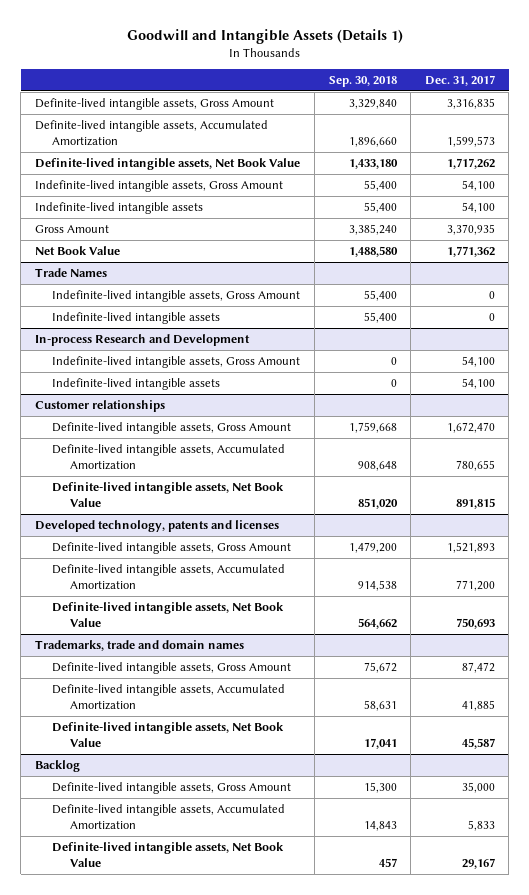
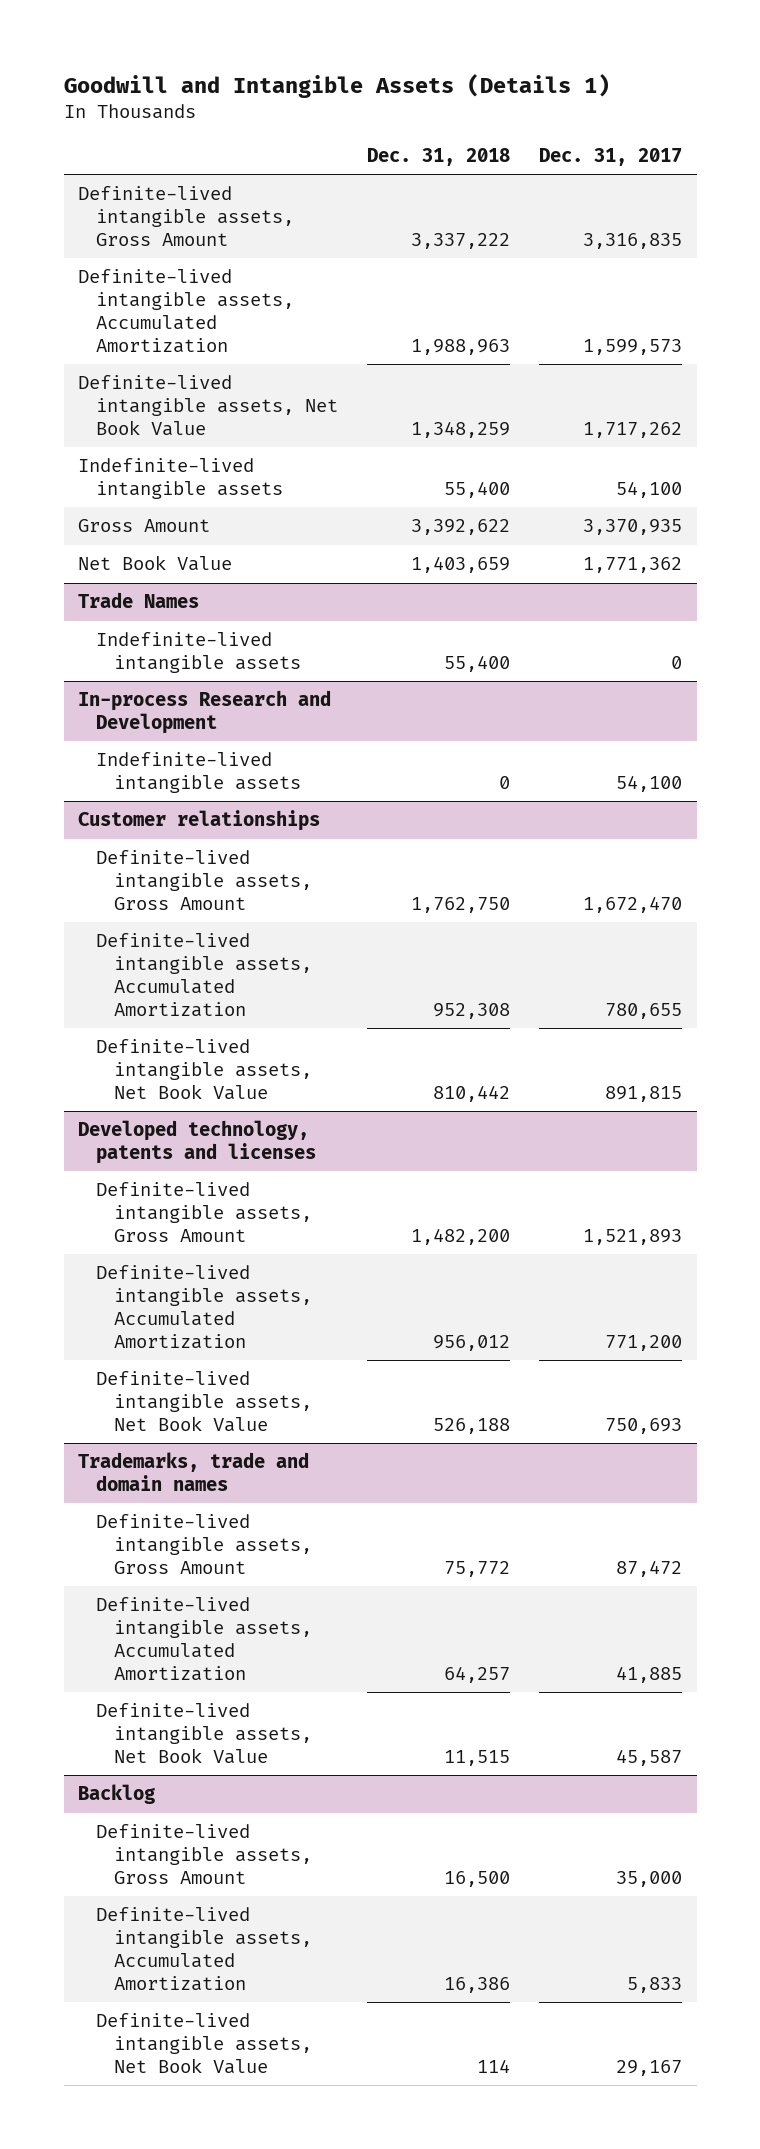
- | Sep. 30, 2018 | Dec. 31, 2017
+ | Dec. 31, 2018 | Dec. 31, 2017
- Indefinite-lived intangible assets, Gross Amount | 55,400 | 54,100
@ Trade Names
- Indefinite-lived intangible assets, Gross Amount | 55,400 | 0
@ In-process Research and Development
- Indefinite-lived intangible assets, Gross Amount | 0 | 54,100

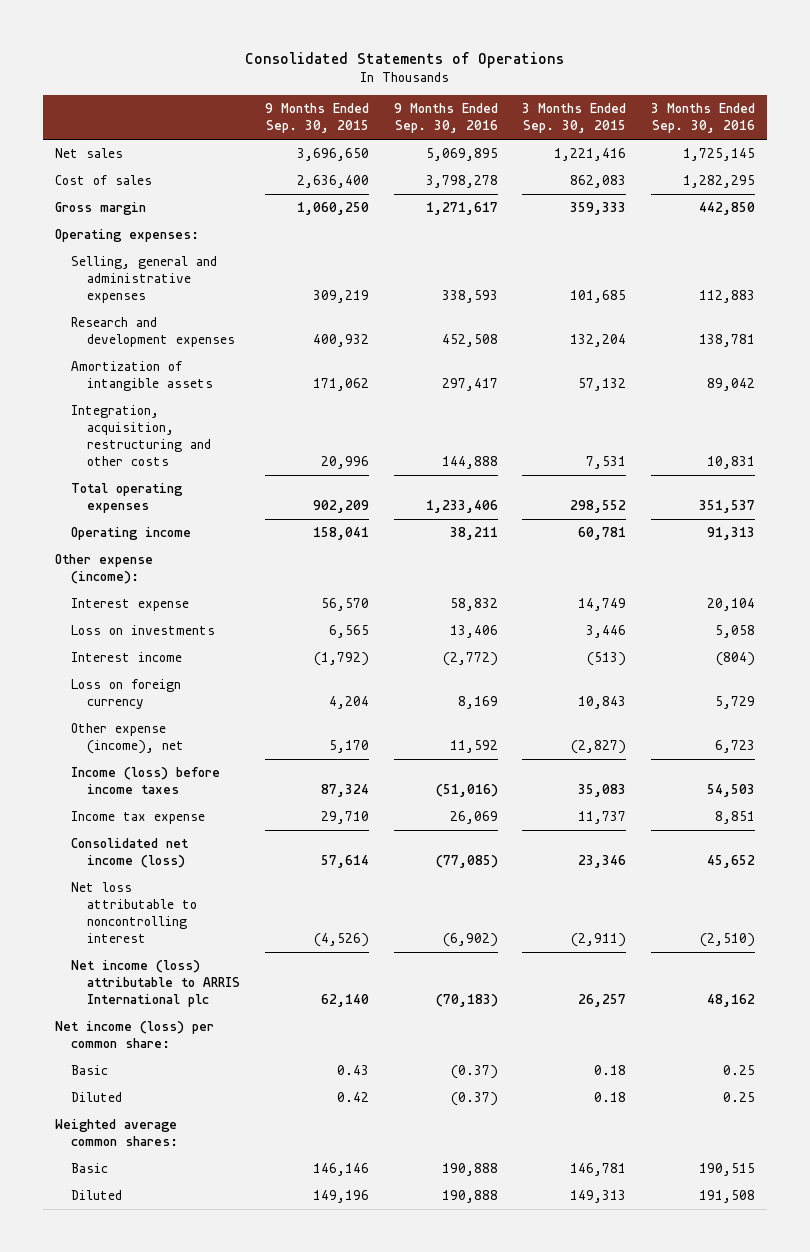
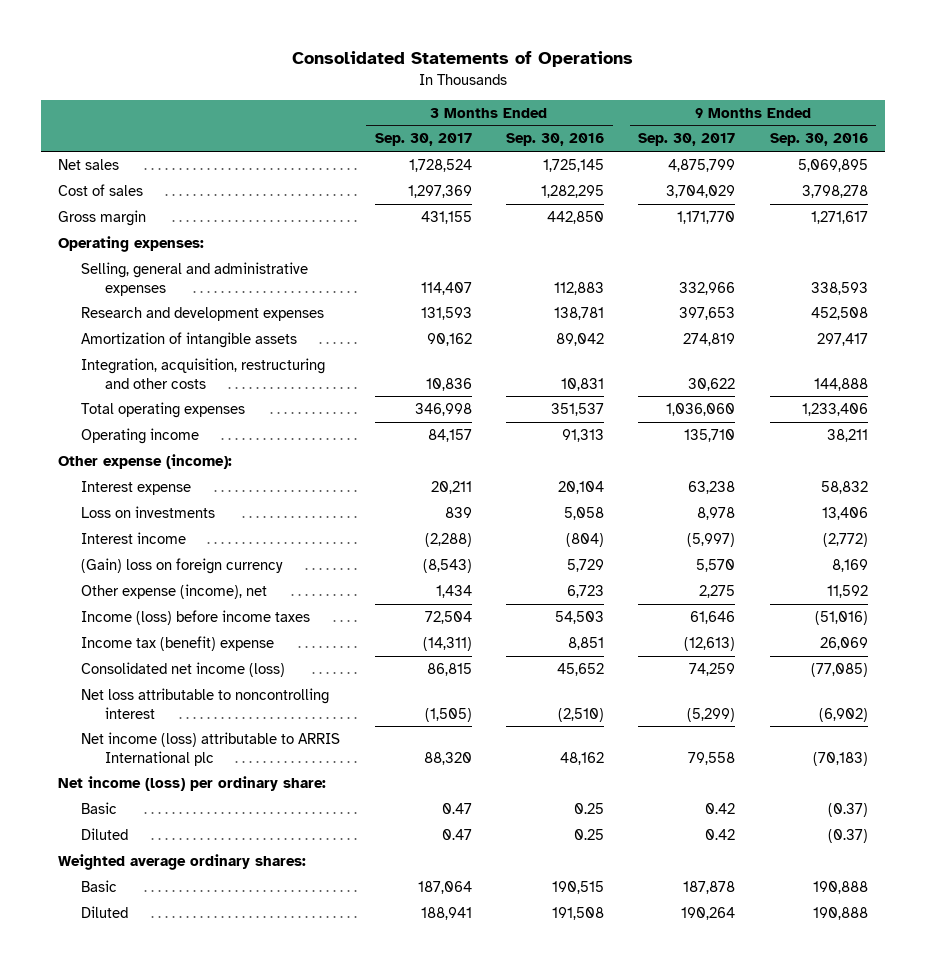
- | 9 Months Ended Sep. 30, 2015 | 9 Months Ended Sep. 30, 2016 | 3 Months Ended Sep. 30, 2015 | 3 Months Ended Sep. 30, 2016
+ | 3 Months Ended Sep. 30, 2017 | 3 Months Ended Sep. 30, 2016 | 9 Months Ended Sep. 30, 2017 | 9 Months Ended Sep. 30, 2016
- Loss on foreign currency | 4,204 | 8,169 | 10,843 | 5,729
+ (Gain) loss on foreign currency | (8,543) | 5,729 | 5,570 | 8,169
- Income tax expense | 29,710 | 26,069 | 11,737 | 8,851
+ Income tax (benefit) expense | (14,311) | 8,851 | (12,613) | 26,069
- Net income (loss) per common share:
+ Net income (loss) per ordinary share:
- Weighted average common shares:
+ Weighted average ordinary shares:

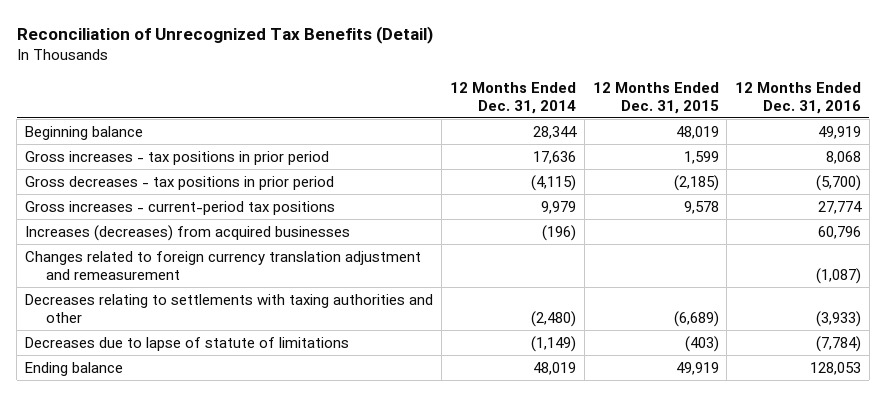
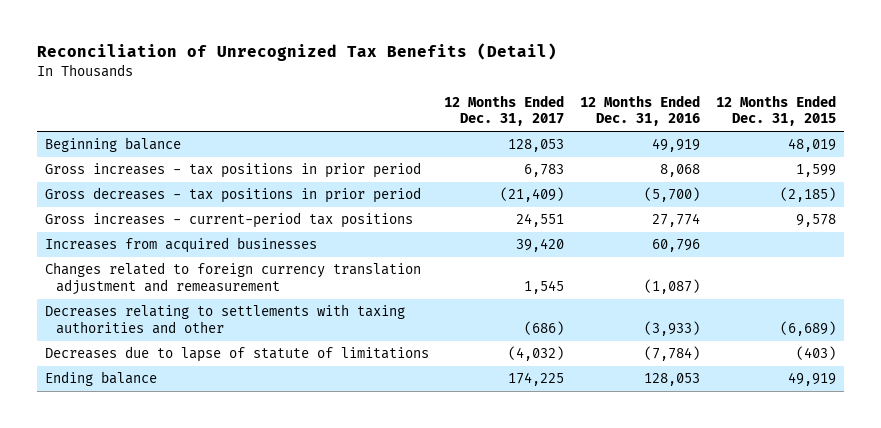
- | 12 Months Ended Dec. 31, 2014 | 12 Months Ended Dec. 31, 2015 | 12 Months Ended Dec. 31, 2016
+ | 12 Months Ended Dec. 31, 2017 | 12 Months Ended Dec. 31, 2016 | 12 Months Ended Dec. 31, 2015
- Increases (decreases) from acquired businesses | (196) | | 60,796
+ Increases from acquired businesses | 39,420 | 60,796 |

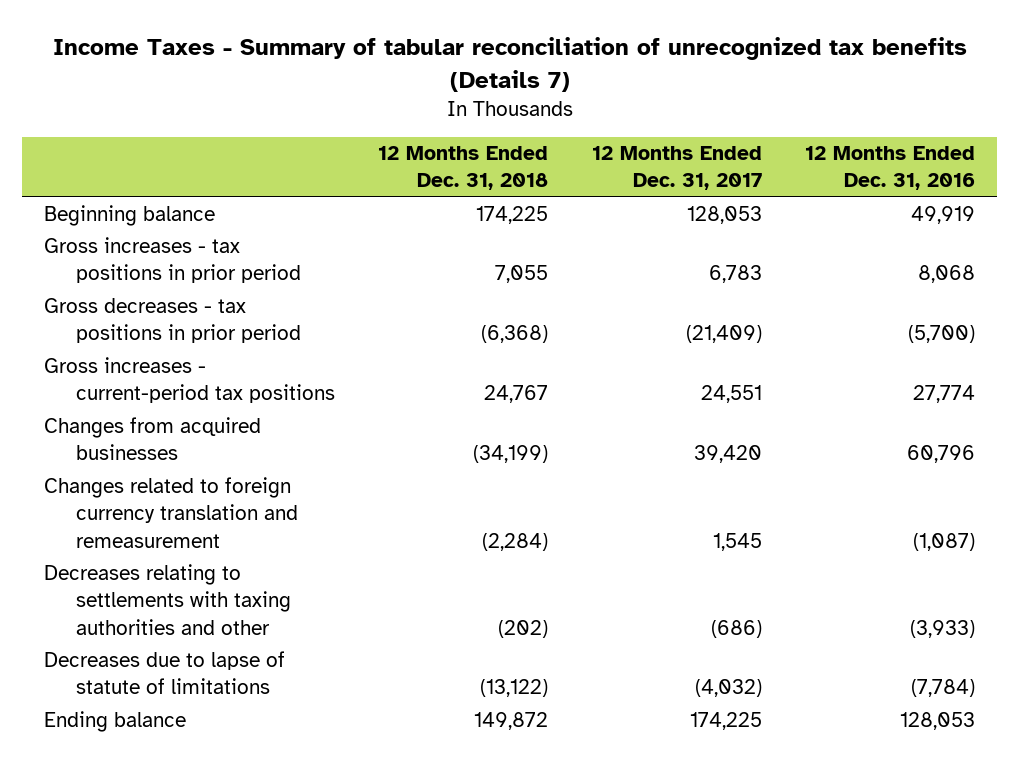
- Reconciliation of Unrecognized Tax Benefits (Detail)
+ Income Taxes - Summary of tabular reconciliation of unrecognized tax benefits (Details 7)
- | 12 Months Ended Dec. 31, 2017 | 12 Months Ended Dec. 31, 2016 | 12 Months Ended Dec. 31, 2015
+ | 12 Months Ended Dec. 31, 2018 | 12 Months Ended Dec. 31, 2017 | 12 Months Ended Dec. 31, 2016
- Increases from acquired businesses | 39,420 | 60,796 |
- Changes related to foreign currency translation adjustment and remeasurement | 1,545 | (1,087) |
+ Changes from acquired businesses | (34,199) | 39,420 | 60,796
+ Changes related to foreign currency translation and remeasurement | (2,284) | 1,545 | (1,087)

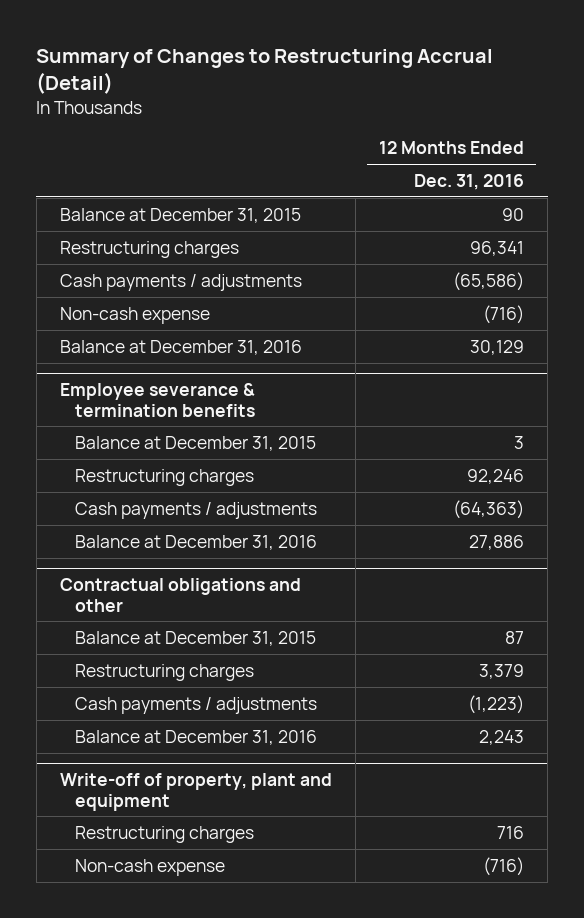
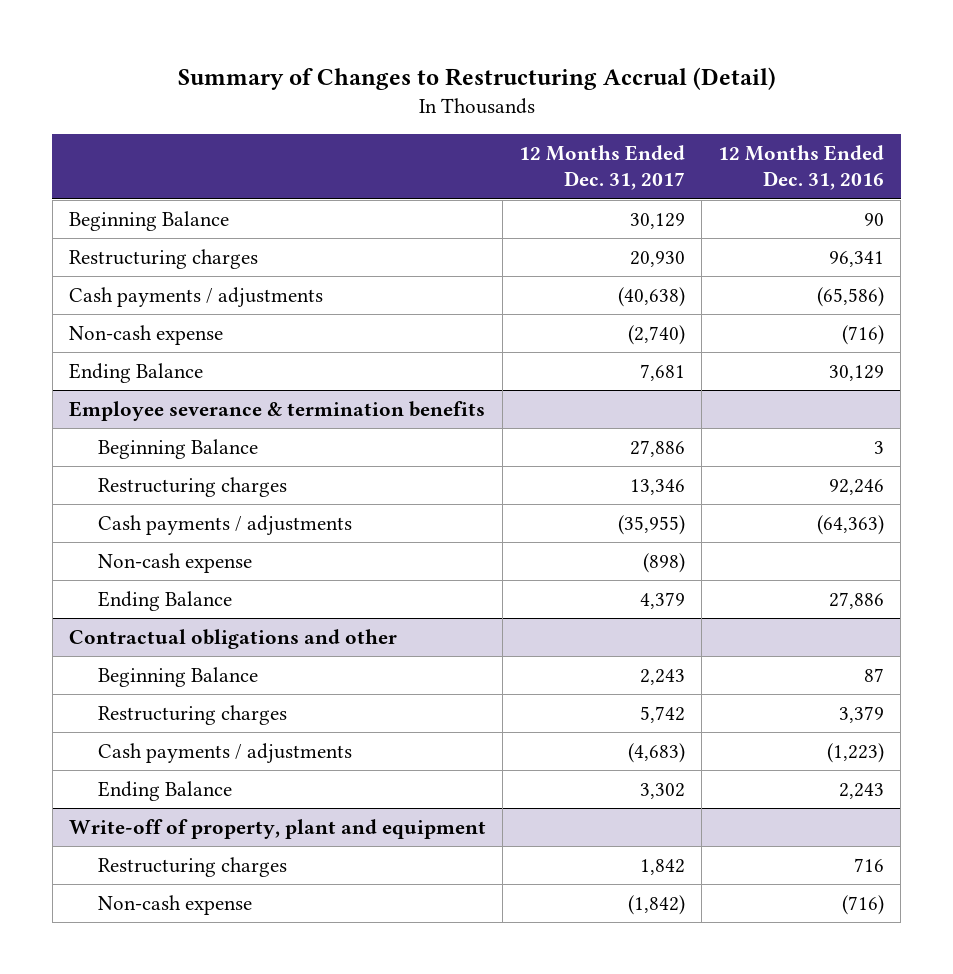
- | 12 Months Ended Dec. 31, 2016
+ | 12 Months Ended Dec. 31, 2017 | 12 Months Ended Dec. 31, 2016
- Balance at December 31, 2015 | 90
+ Beginning Balance | 30,129 | 90
- Balance at December 31, 2016 | 30,129
+ Ending Balance | 7,681 | 30,129
@ Employee severance & termination benefits
- Balance at December 31, 2015 | 3
+ Beginning Balance | 27,886 | 3
- Balance at December 31, 2016 | 27,886
+ Non-cash expense | (898) |
+ Ending Balance | 4,379 | 27,886
@ Contractual obligations and other
- Balance at December 31, 2015 | 87
+ Beginning Balance | 2,243 | 87
- Balance at December 31, 2016 | 2,243
+ Ending Balance | 3,302 | 2,243

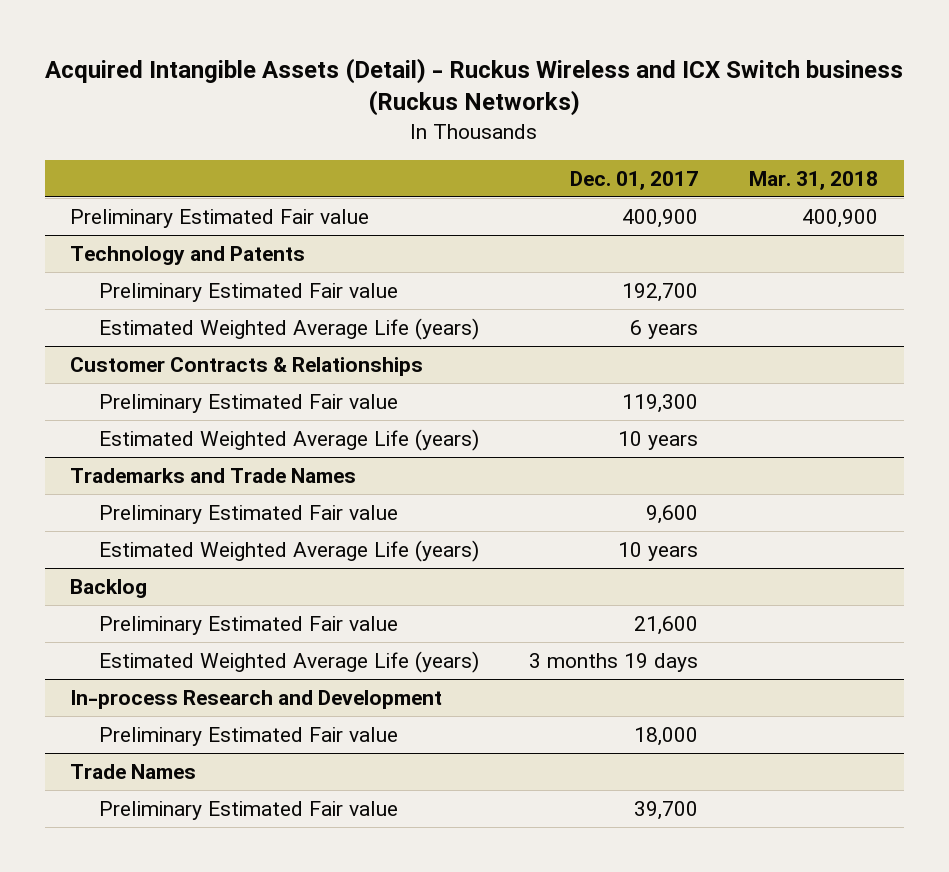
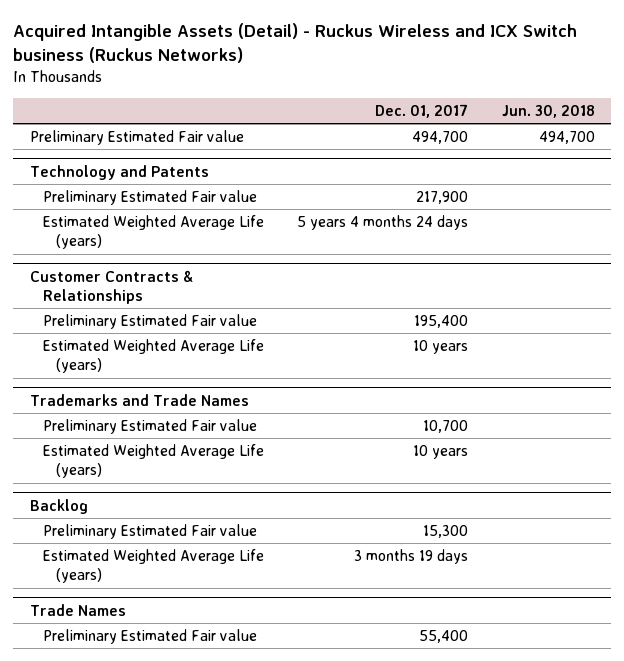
- | Dec. 01, 2017 | Mar. 31, 2018
+ | Dec. 01, 2017 | Jun. 30, 2018
- Preliminary Estimated Fair value | 400,900 | 400,900
+ Preliminary Estimated Fair value | 494,700 | 494,700
@ Technology and Patents
- Preliminary Estimated Fair value | 192,700 |
- Estimated Weighted Average Life (years) | 6 years |
+ Preliminary Estimated Fair value | 217,900 |
+ Estimated Weighted Average Life (years) | 5 years 4 months 24 days |
@ Customer Contracts & Relationships
- Preliminary Estimated Fair value | 119,300 |
+ Preliminary Estimated Fair value | 195,400 |
@ Trademarks and Trade Names
- Preliminary Estimated Fair value | 9,600 |
+ Preliminary Estimated Fair value | 10,700 |
@ Backlog
- Preliminary Estimated Fair value | 21,600 |
+ Preliminary Estimated Fair value | 15,300 |
- In-process Research and Development
- Preliminary Estimated Fair value | 18,000 |
@ Trade Names
- Preliminary Estimated Fair value | 39,700 |
+ Preliminary Estimated Fair value | 55,400 |

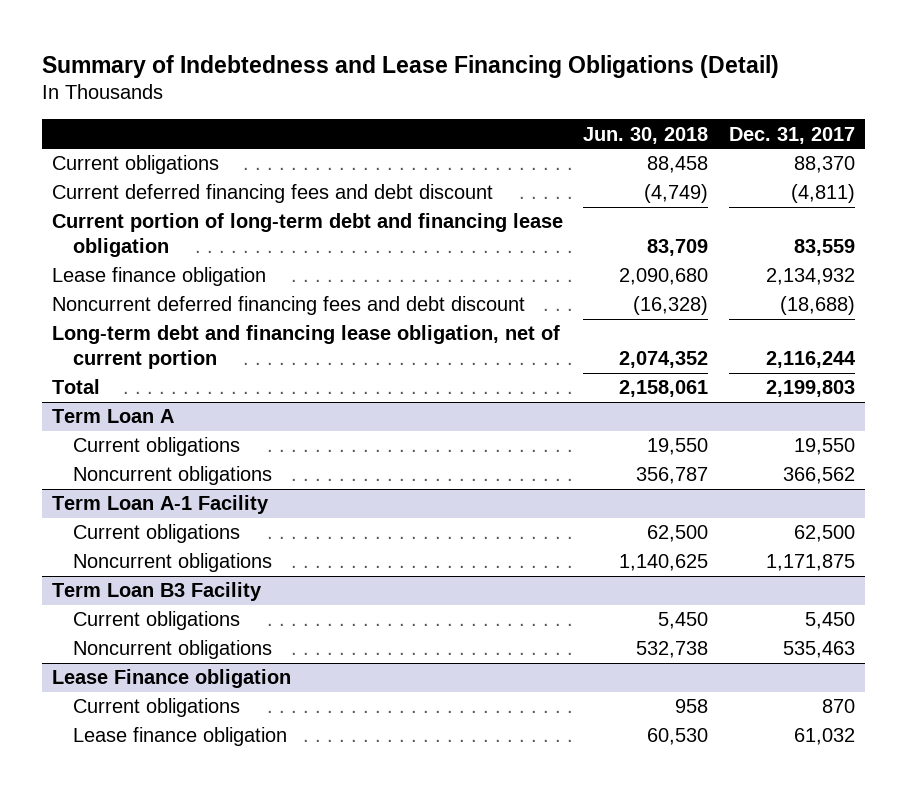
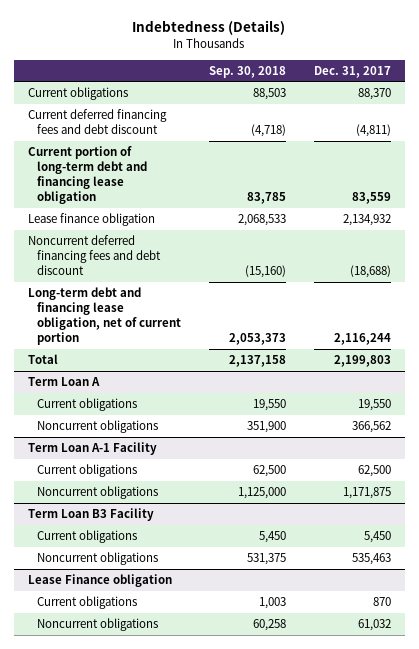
- Summary of Indebtedness and Lease Financing Obligations (Detail)
+ Indebtedness (Details)
- | Jun. 30, 2018 | Dec. 31, 2017
+ | Sep. 30, 2018 | Dec. 31, 2017
@ Lease Finance obligation
- Lease finance obligation | 60,530 | 61,032
+ Noncurrent obligations | 60,258 | 61,032

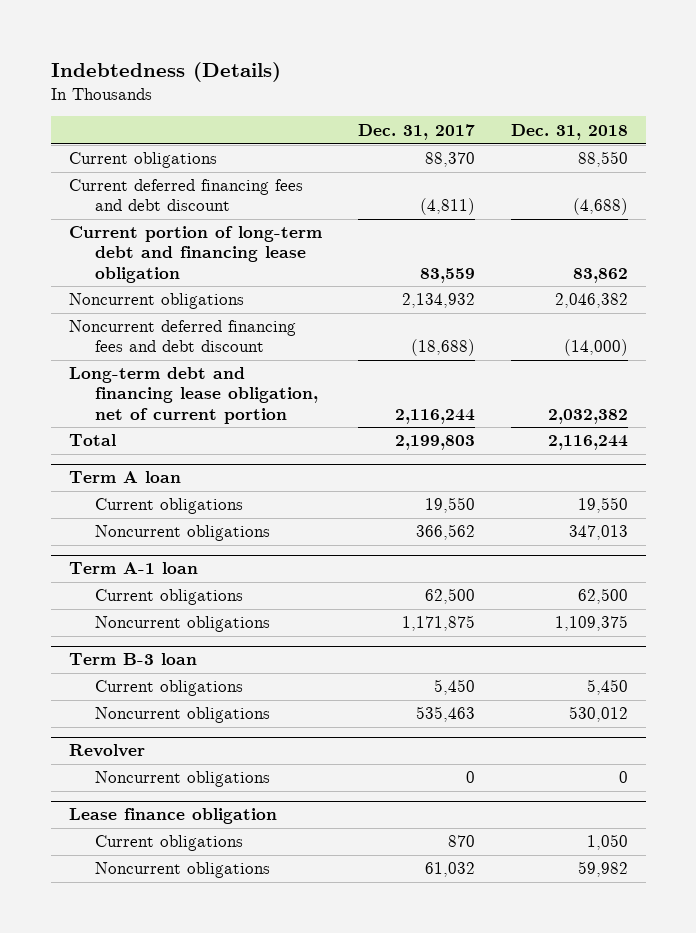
- | Sep. 30, 2018 | Dec. 31, 2017
+ | Dec. 31, 2017 | Dec. 31, 2018
- Lease finance obligation | 2,068,533 | 2,134,932
+ Noncurrent obligations | 2,134,932 | 2,046,382
- Term Loan A
+ Term A loan
- Term Loan A-1 Facility
+ Term A-1 loan
- Term Loan B3 Facility
+ Term B-3 loan
- Lease Finance obligation
+ Revolver
+ Noncurrent obligations | 0 | 0
+ Lease finance obligation

